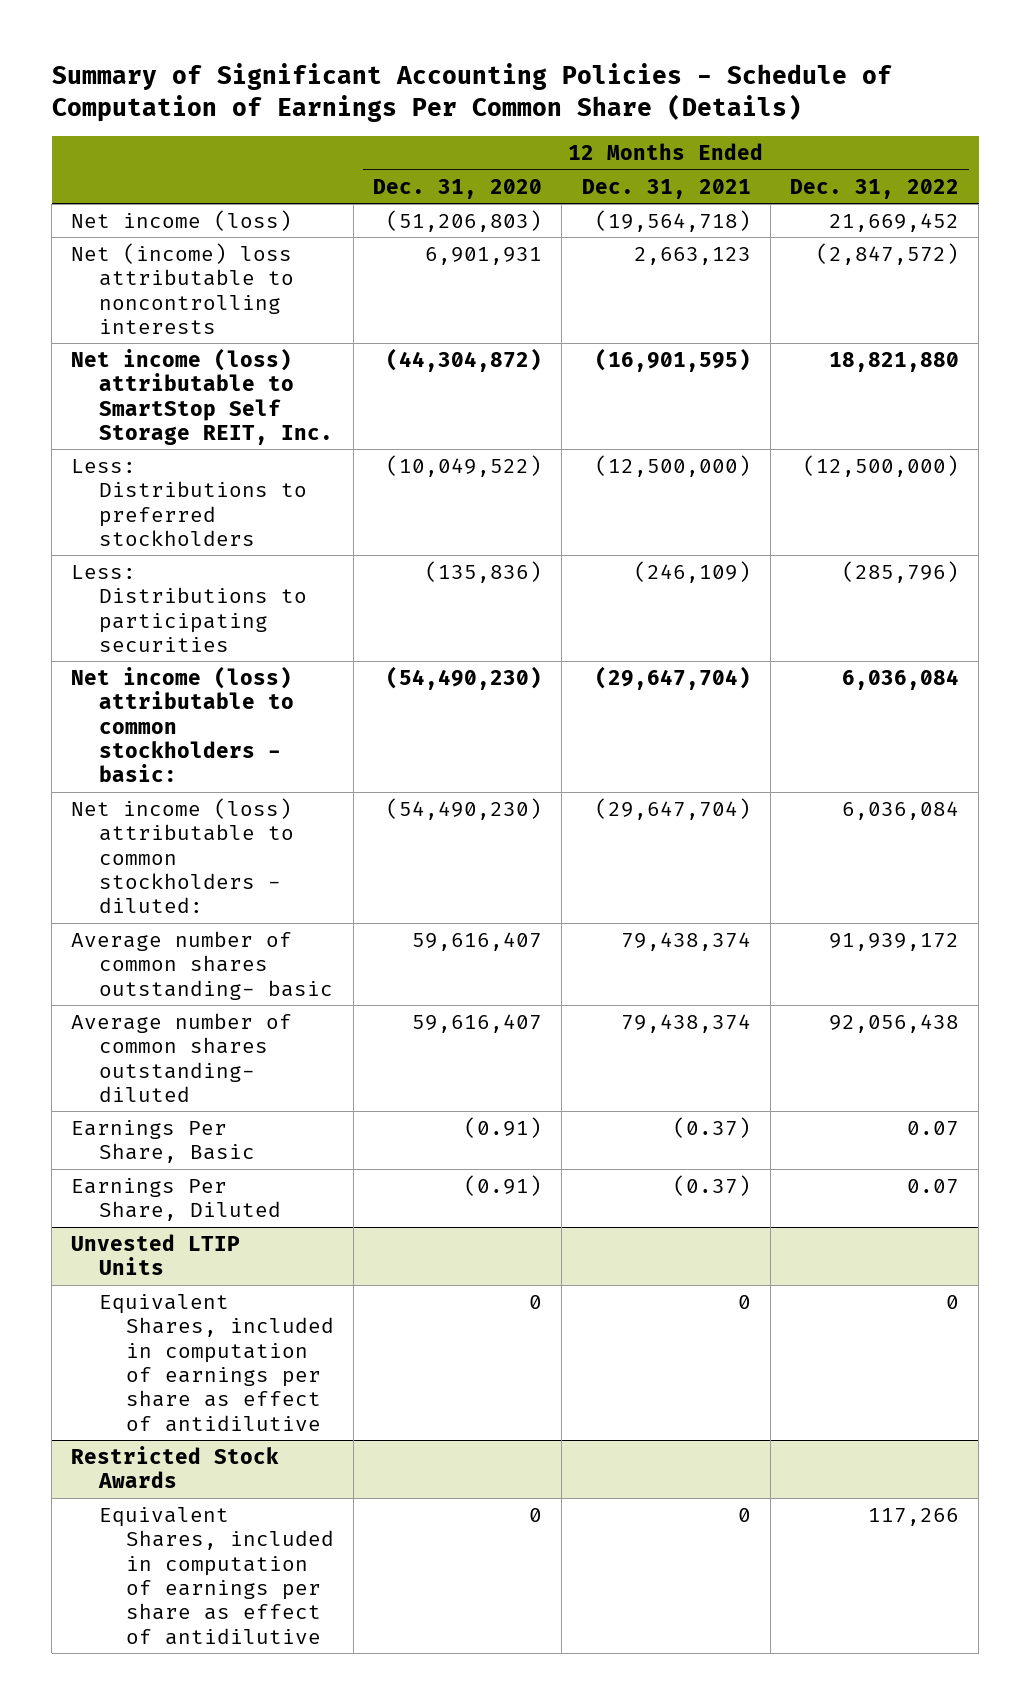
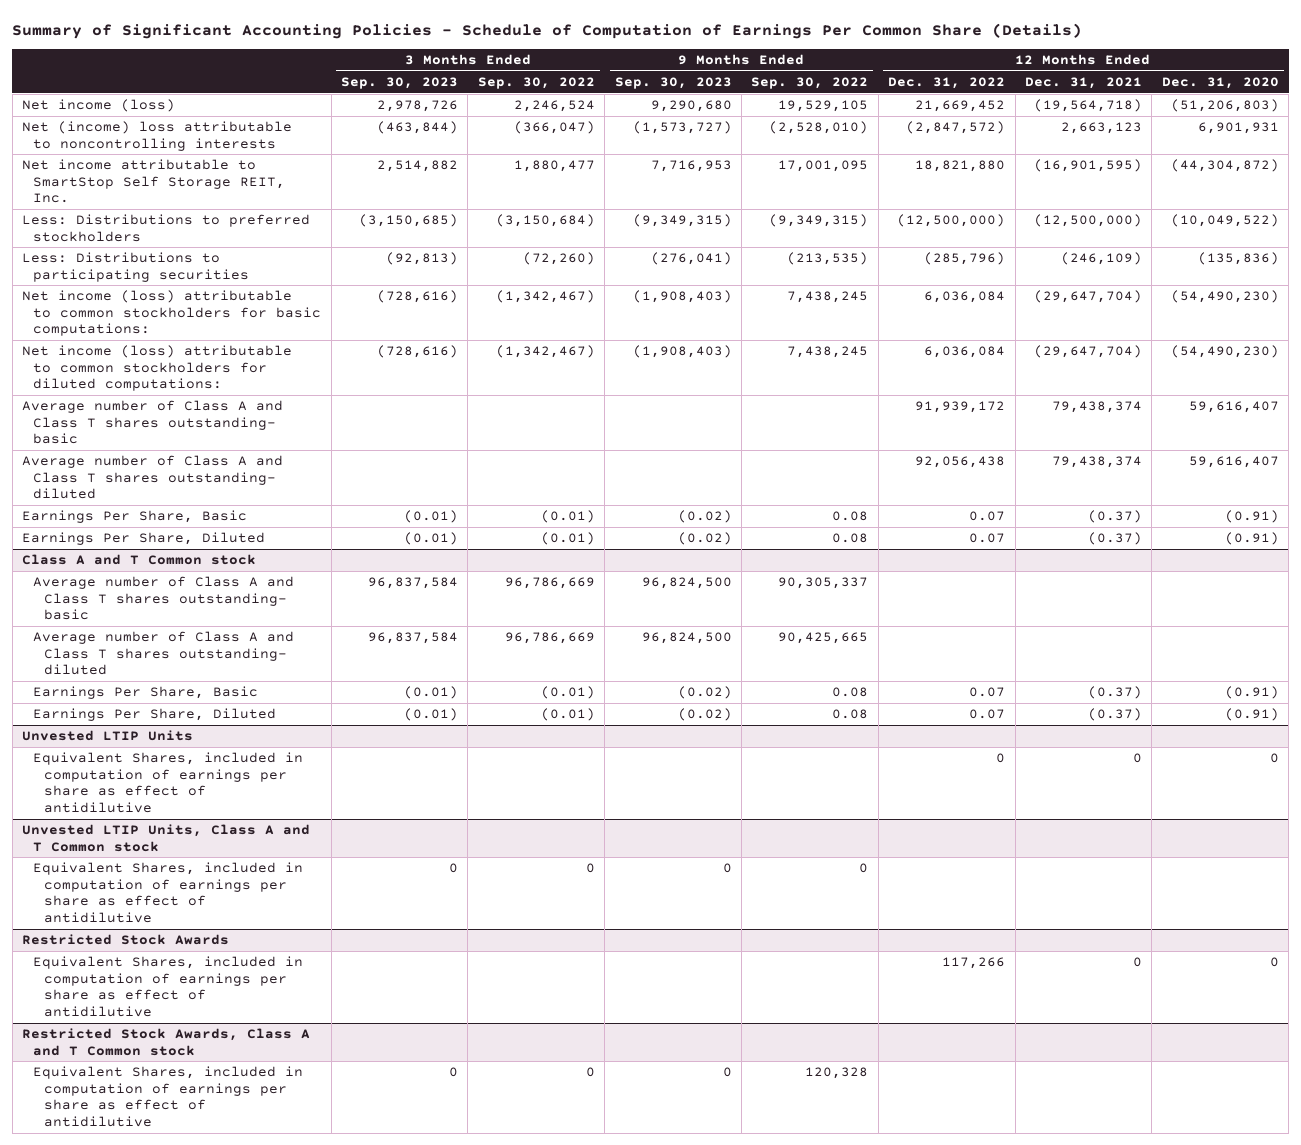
- | 12 Months Ended Dec. 31, 2020 | 12 Months Ended Dec. 31, 2021 | 12 Months Ended Dec. 31, 2022
+ | 3 Months Ended Sep. 30, 2023 | 3 Months Ended Sep. 30, 2022 | 9 Months Ended Sep. 30, 2023 | 9 Months Ended Sep. 30, 2022 | 12 Months Ended Dec. 31, 2022 | 12 Months Ended Dec. 31, 2021 | 12 Months Ended Dec. 31, 2020
- Net income (loss) attributable to SmartStop Self Storage REIT, Inc. | (44,304,872) | (16,901,595) | 18,821,880
+ Net income attributable to SmartStop Self Storage REIT, Inc. | 2,514,882 | 1,880,477 | 7,716,953 | 17,001,095 | 18,821,880 | (16,901,595) | (44,304,872)
- Net income (loss) attributable to common stockholders - basic: | (54,490,230) | (29,647,704) | 6,036,084
- Net income (loss) attributable to common stockholders - diluted: | (54,490,230) | (29,647,704) | 6,036,084
- Average number of common shares outstanding- basic | 59,616,407 | 79,438,374 | 91,939,172
- Average number of common shares outstanding- diluted | 59,616,407 | 79,438,374 | 92,056,438
+ Net income (loss) attributable to common stockholders for basic computations: | (728,616) | (1,342,467) | (1,908,403) | 7,438,245 | 6,036,084 | (29,647,704) | (54,490,230)
+ Net income (loss) attributable to common stockholders for diluted computations: | (728,616) | (1,342,467) | (1,908,403) | 7,438,245 | 6,036,084 | (29,647,704) | (54,490,230)
+ Average number of Class A and Class T shares outstanding- basic | | | | | 91,939,172 | 79,438,374 | 59,616,407
+ Average number of Class A and Class T shares outstanding- diluted | | | | | 92,056,438 | 79,438,374 | 59,616,407
+ Class A and T Common stock
+ Average number of Class A and Class T shares outstanding- basic | 96,837,584 | 96,786,669 | 96,824,500 | 90,305,337 | | |
+ Average number of Class A and Class T shares outstanding- diluted | 96,837,584 | 96,786,669 | 96,824,500 | 90,425,665 | | |
+ Earnings Per Share, Basic | (0.01) | (0.01) | (0.02) | 0.08 | 0.07 | (0.37) | (0.91)
+ Earnings Per Share, Diluted | (0.01) | (0.01) | (0.02) | 0.08 | 0.07 | (0.37) | (0.91)
+ Unvested LTIP Units, Class A and T Common stock
+ Equivalent Shares, included in computation of earnings per share as effect of antidilutive | 0 | 0 | 0 | 0 | | |
+ Restricted Stock Awards, Class A and T Common stock
+ Equivalent Shares, included in computation of earnings per share as effect of antidilutive | 0 | 0 | 0 | 120,328 | | |

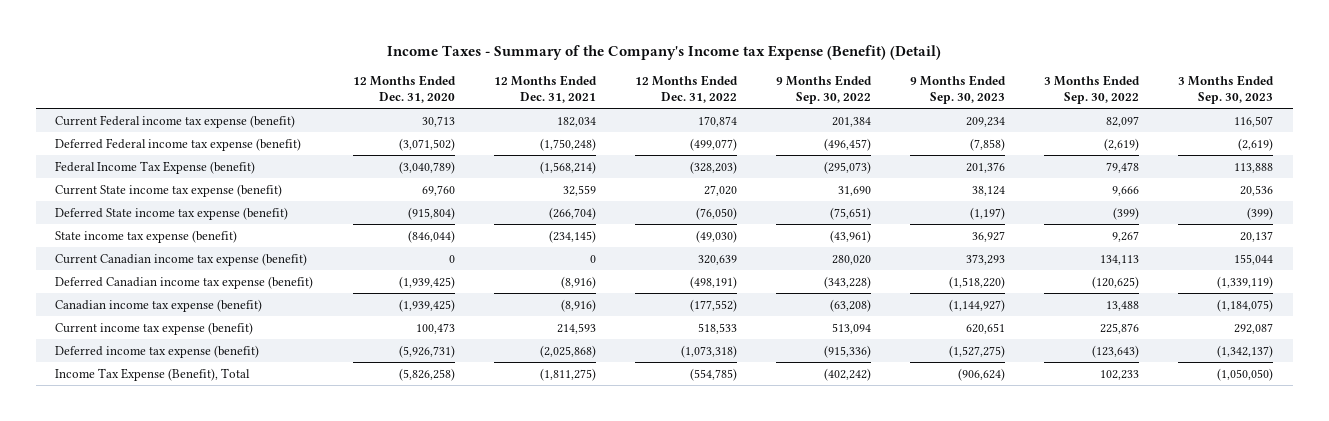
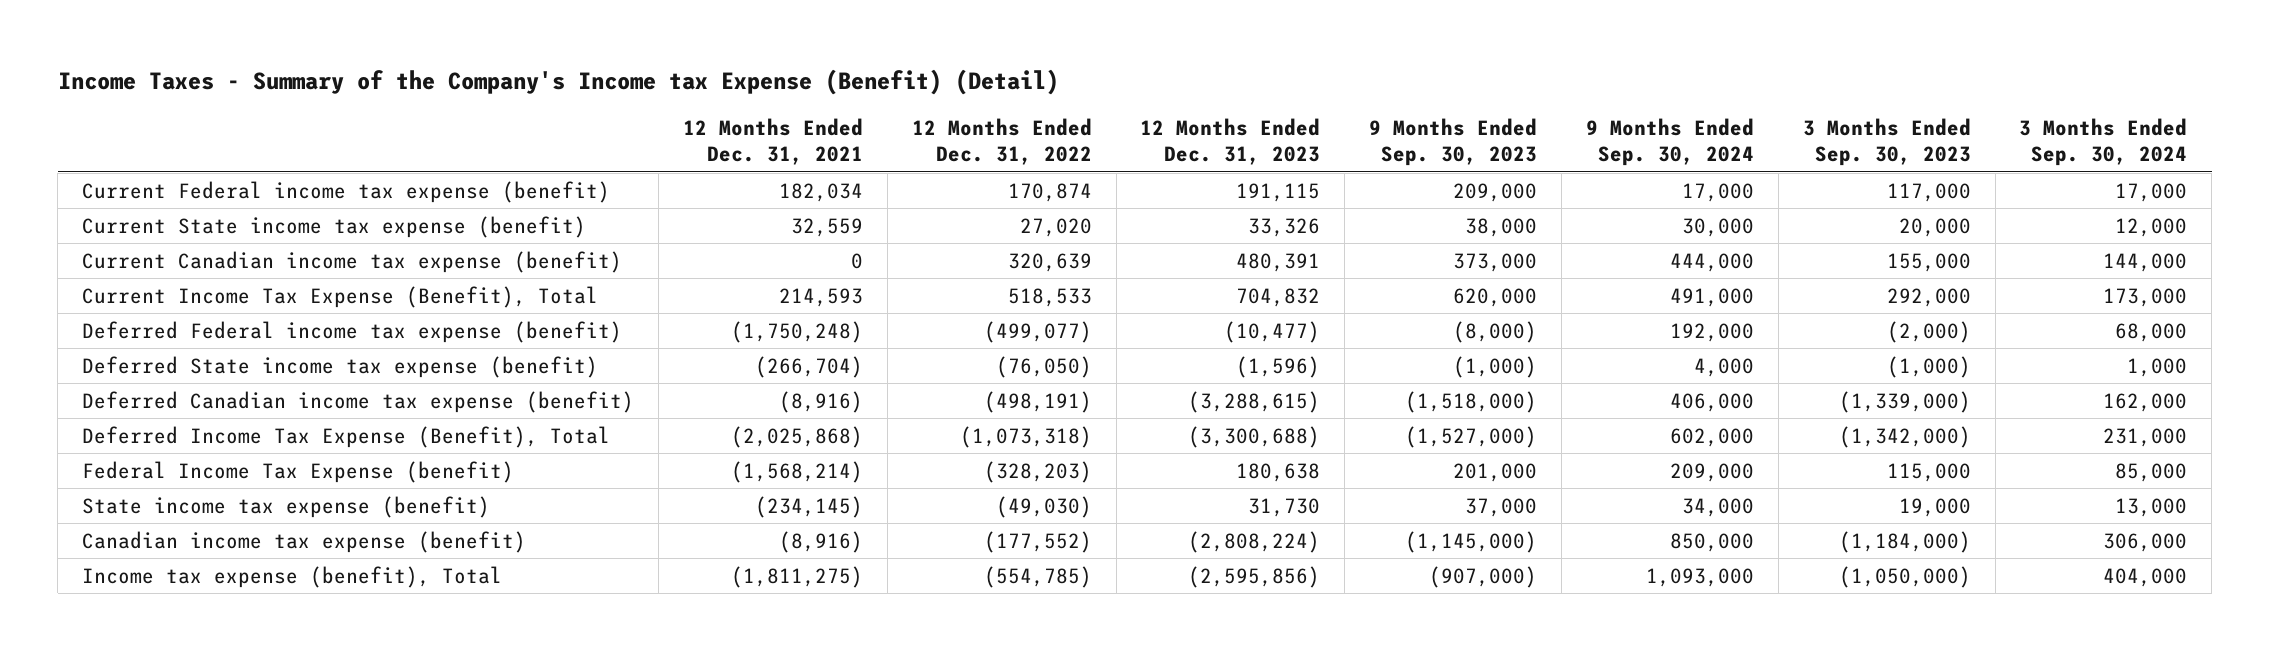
- | 12 Months Ended Dec. 31, 2020 | 12 Months Ended Dec. 31, 2021 | 12 Months Ended Dec. 31, 2022 | 9 Months Ended Sep. 30, 2022 | 9 Months Ended Sep. 30, 2023 | 3 Months Ended Sep. 30, 2022 | 3 Months Ended Sep. 30, 2023
+ | 12 Months Ended Dec. 31, 2021 | 12 Months Ended Dec. 31, 2022 | 12 Months Ended Dec. 31, 2023 | 9 Months Ended Sep. 30, 2023 | 9 Months Ended Sep. 30, 2024 | 3 Months Ended Sep. 30, 2023 | 3 Months Ended Sep. 30, 2024
- Current Federal income tax expense (benefit) | 30,713 | 182,034 | 170,874 | 201,384 | 209,234 | 82,097 | 116,507
- Deferred Federal income tax expense (benefit) | (3,071,502) | (1,750,248) | (499,077) | (496,457) | (7,858) | (2,619) | (2,619)
- Federal Income Tax Expense (benefit) | (3,040,789) | (1,568,214) | (328,203) | (295,073) | 201,376 | 79,478 | 113,888
- Current State income tax expense (benefit) | 69,760 | 32,559 | 27,020 | 31,690 | 38,124 | 9,666 | 20,536
- Deferred State income tax expense (benefit) | (915,804) | (266,704) | (76,050) | (75,651) | (1,197) | (399) | (399)
- State income tax expense (benefit) | (846,044) | (234,145) | (49,030) | (43,961) | 36,927 | 9,267 | 20,137
- Current Canadian income tax expense (benefit) | 0 | 0 | 320,639 | 280,020 | 373,293 | 134,113 | 155,044
- Deferred Canadian income tax expense (benefit) | (1,939,425) | (8,916) | (498,191) | (343,228) | (1,518,220) | (120,625) | (1,339,119)
- Canadian income tax expense (benefit) | (1,939,425) | (8,916) | (177,552) | (63,208) | (1,144,927) | 13,488 | (1,184,075)
- Current income tax expense (benefit) | 100,473 | 214,593 | 518,533 | 513,094 | 620,651 | 225,876 | 292,087
- Deferred income tax expense (benefit) | (5,926,731) | (2,025,868) | (1,073,318) | (915,336) | (1,527,275) | (123,643) | (1,342,137)
- Income Tax Expense (Benefit), Total | (5,826,258) | (1,811,275) | (554,785) | (402,242) | (906,624) | 102,233 | (1,050,050)
+ Current Federal income tax expense (benefit) | 182,034 | 170,874 | 191,115 | 209,000 | 17,000 | 117,000 | 17,000
+ Current State income tax expense (benefit) | 32,559 | 27,020 | 33,326 | 38,000 | 30,000 | 20,000 | 12,000
+ Current Canadian income tax expense (benefit) | 0 | 320,639 | 480,391 | 373,000 | 444,000 | 155,000 | 144,000
+ Current Income Tax Expense (Benefit), Total | 214,593 | 518,533 | 704,832 | 620,000 | 491,000 | 292,000 | 173,000
+ Deferred Federal income tax expense (benefit) | (1,750,248) | (499,077) | (10,477) | (8,000) | 192,000 | (2,000) | 68,000
+ Deferred State income tax expense (benefit) | (266,704) | (76,050) | (1,596) | (1,000) | 4,000 | (1,000) | 1,000
+ Deferred Canadian income tax expense (benefit) | (8,916) | (498,191) | (3,288,615) | (1,518,000) | 406,000 | (1,339,000) | 162,000
+ Deferred Income Tax Expense (Benefit), Total | (2,025,868) | (1,073,318) | (3,300,688) | (1,527,000) | 602,000 | (1,342,000) | 231,000
+ Federal Income Tax Expense (benefit) | (1,568,214) | (328,203) | 180,638 | 201,000 | 209,000 | 115,000 | 85,000
+ State income tax expense (benefit) | (234,145) | (49,030) | 31,730 | 37,000 | 34,000 | 19,000 | 13,000
+ Canadian income tax expense (benefit) | (8,916) | (177,552) | (2,808,224) | (1,145,000) | 850,000 | (1,184,000) | 306,000
+ Income tax expense (benefit), Total | (1,811,275) | (554,785) | (2,595,856) | (907,000) | 1,093,000 | (1,050,000) | 404,000

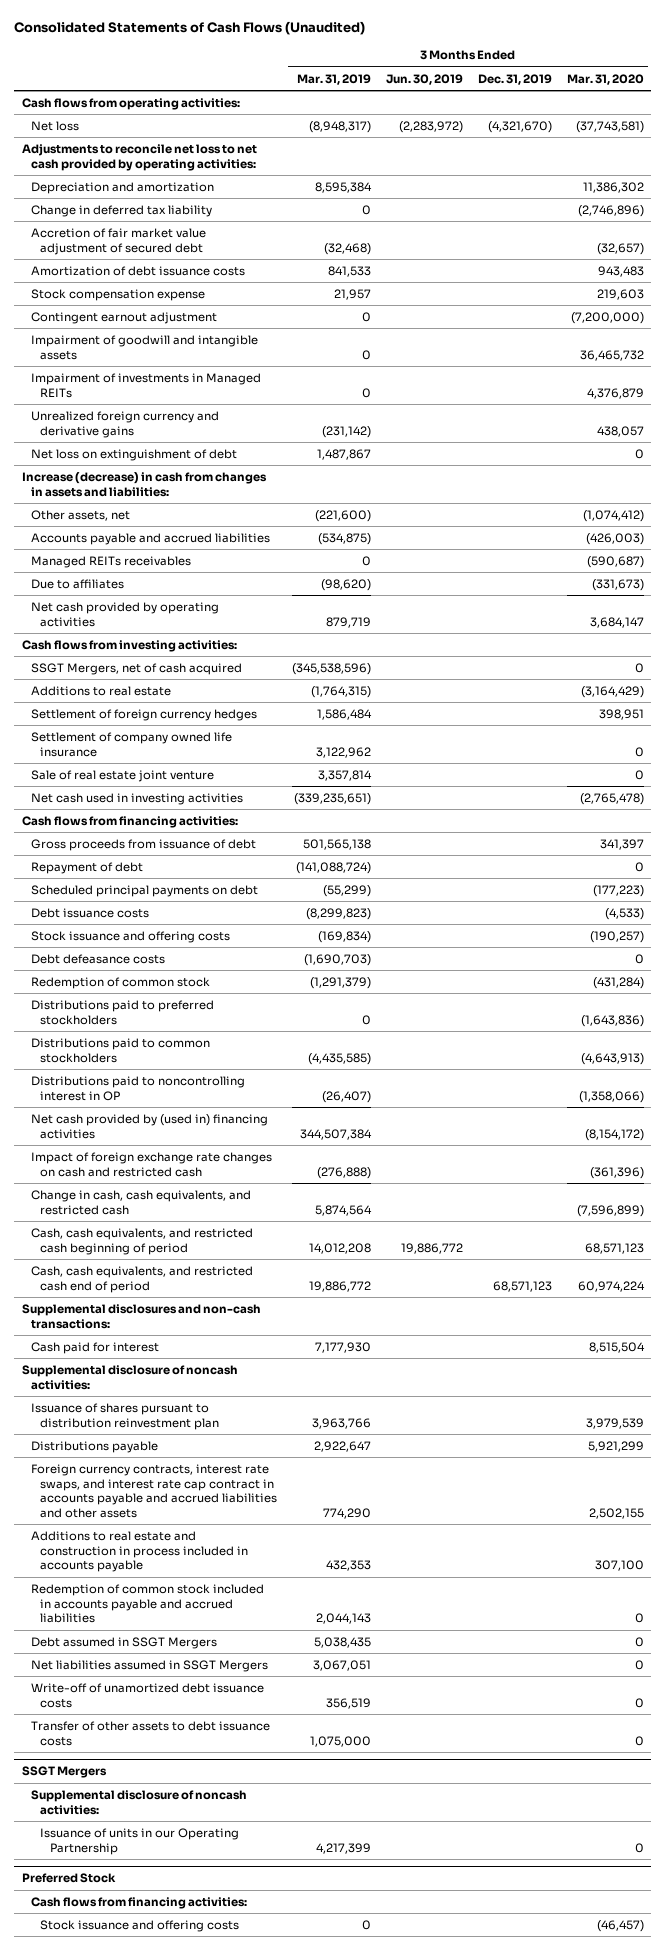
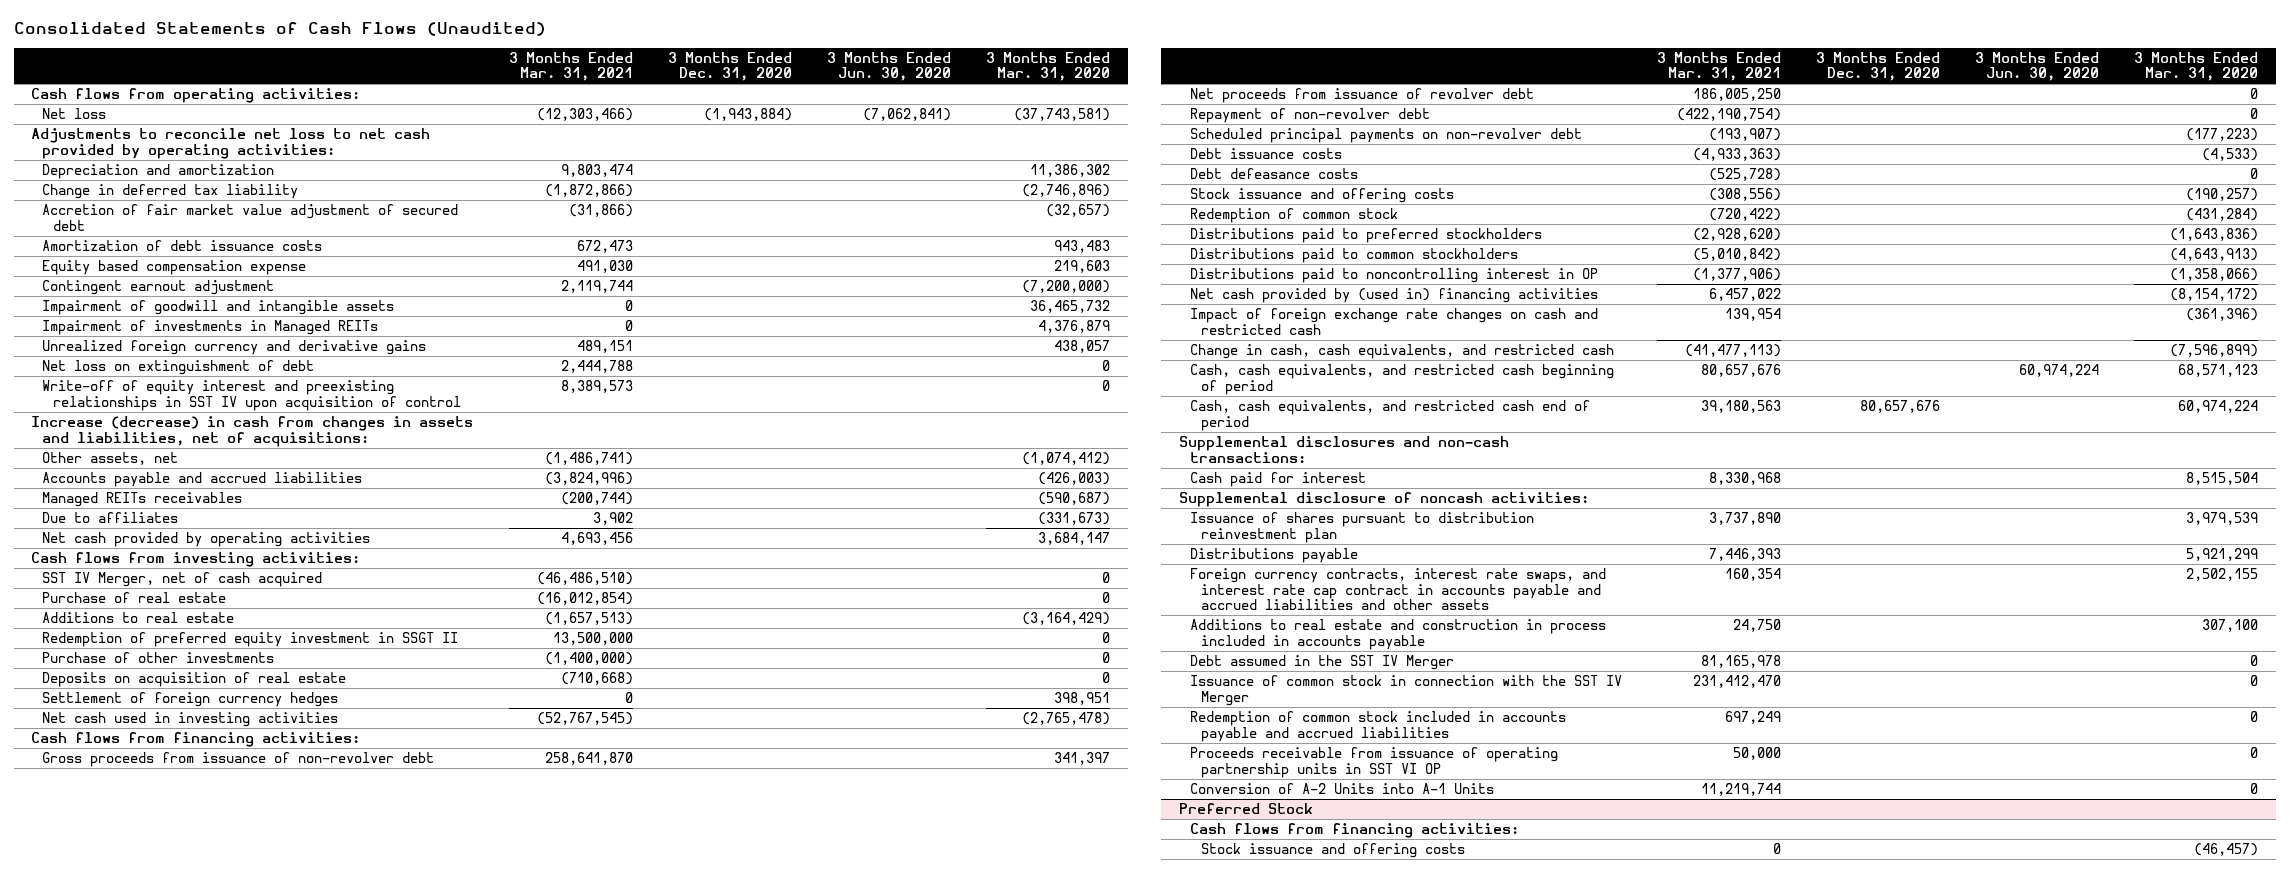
- | 3 Months Ended Mar. 31, 2019 | 3 Months Ended Jun. 30, 2019 | 3 Months Ended Dec. 31, 2019 | 3 Months Ended Mar. 31, 2020
+ | 3 Months Ended Mar. 31, 2021 | 3 Months Ended Dec. 31, 2020 | 3 Months Ended Jun. 30, 2020 | 3 Months Ended Mar. 31, 2020
- Stock compensation expense | 21,957 | | | 219,603
+ Equity based compensation expense | 491,030 | | | 219,603
- Increase (decrease) in cash from changes in assets and liabilities:
+ Write-off of equity interest and preexisting relationships in SST IV upon acquisition of control | 8,389,573 | | | 0
+ Increase (decrease) in cash from changes in assets and liabilities, net of acquisitions:
- SSGT Mergers, net of cash acquired | (345,538,596) | | | 0
+ SST IV Merger, net of cash acquired | (46,486,510) | | | 0
+ Purchase of real estate | (16,012,854) | | | 0
+ Redemption of preferred equity investment in SSGT II | 13,500,000 | | | 0
+ Purchase of other investments | (1,400,000) | | | 0
+ Deposits on acquisition of real estate | (710,668) | | | 0
- Settlement of company owned life insurance | 3,122,962 | | | 0
- Sale of real estate joint venture | 3,357,814 | | | 0
- Gross proceeds from issuance of debt | 501,565,138 | | | 341,397
- Repayment of debt | (141,088,724) | | | 0
- Scheduled principal payments on debt | (55,299) | | | (177,223)
+ Gross proceeds from issuance of non-revolver debt | 258,641,870 | | | 341,397
+ Net proceeds from issuance of revolver debt | 186,005,250 | | | 0
+ Repayment of non-revolver debt | (422,190,754) | | | 0
+ Scheduled principal payments on non-revolver debt | (193,907) | | | (177,223)
moved down: Stock issuance and offering costs | (308,556) | | | (190,257)
+ Debt assumed in the SST IV Merger | 81,165,978 | | | 0
+ Issuance of common stock in connection with the SST IV Merger | 231,412,470 | | | 0
- Debt assumed in SSGT Mergers | 5,038,435 | | | 0
- Net liabilities assumed in SSGT Mergers | 3,067,051 | | | 0
- Write-off of unamortized debt issuance costs | 356,519 | | | 0
- Transfer of other assets to debt issuance costs | 1,075,000 | | | 0
- SSGT Mergers
- Supplemental disclosure of noncash activities:
- Issuance of units in our Operating Partnership | 4,217,399 | | | 0
+ Proceeds receivable from issuance of operating partnership units in SST VI OP | 50,000 | | | 0
+ Conversion of A-2 Units into A-1 Units | 11,219,744 | | | 0

